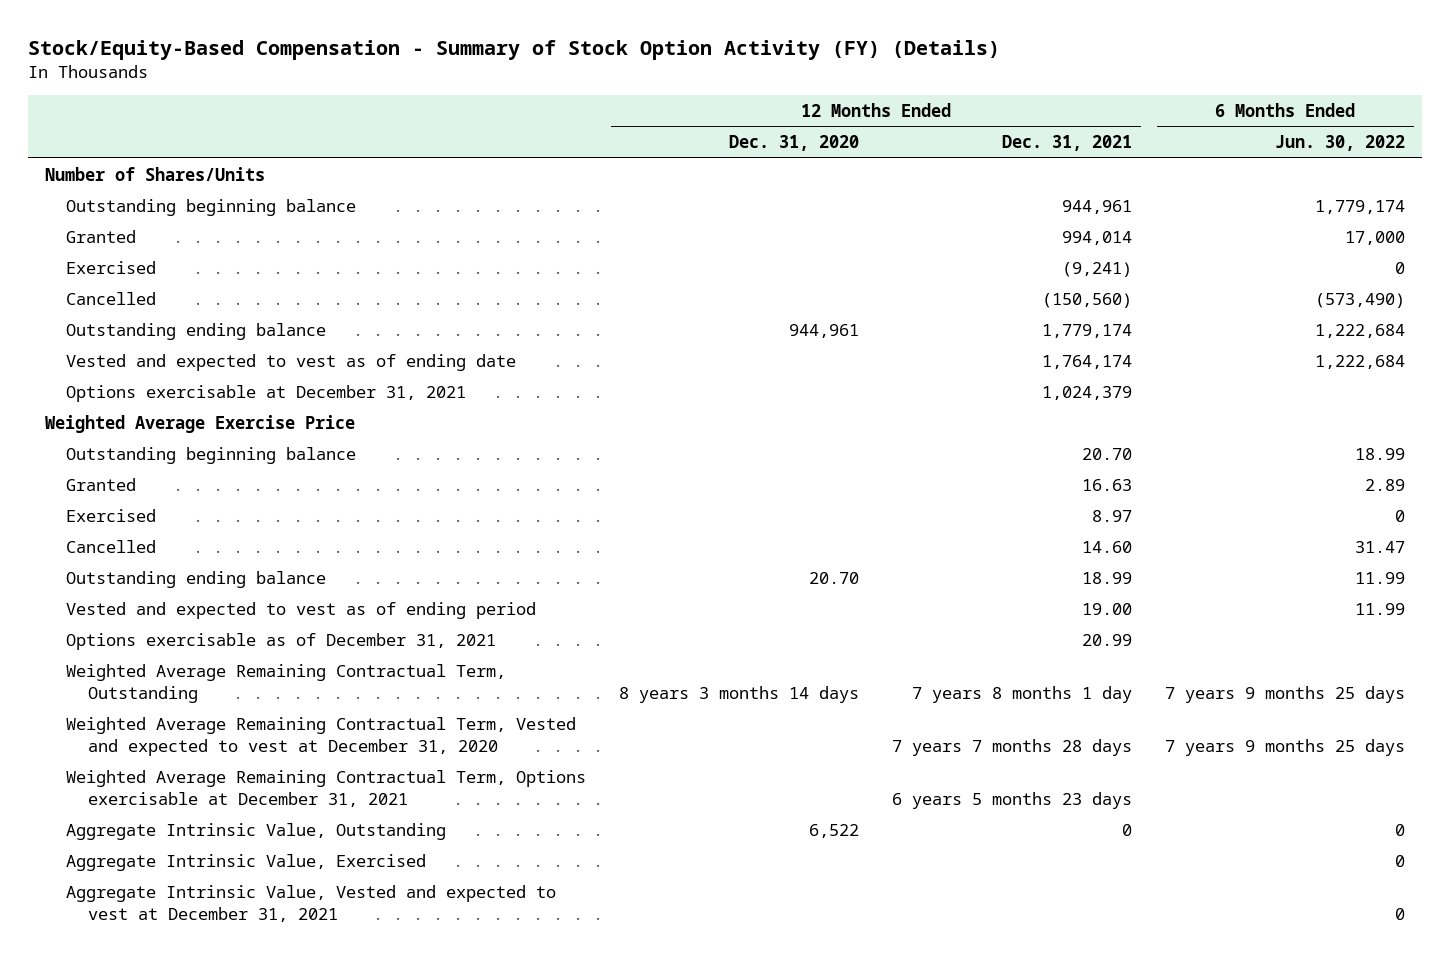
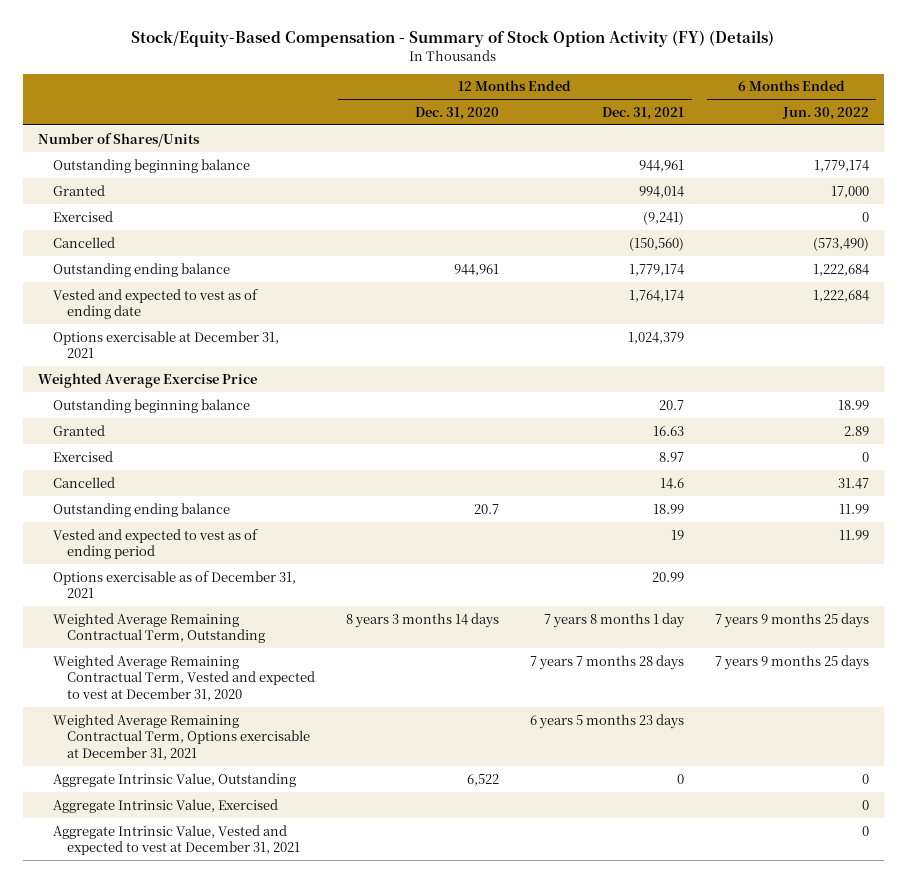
- Outstanding beginning balance | | 20.70 | 18.99
+ Outstanding beginning balance | | 20.7 | 18.99
- Cancelled | | 14.60 | 31.47
- Outstanding ending balance | 20.70 | 18.99 | 11.99
- Vested and expected to vest as of ending period | | 19.00 | 11.99
+ Cancelled | | 14.6 | 31.47
+ Outstanding ending balance | 20.7 | 18.99 | 11.99
+ Vested and expected to vest as of ending period | | 19 | 11.99

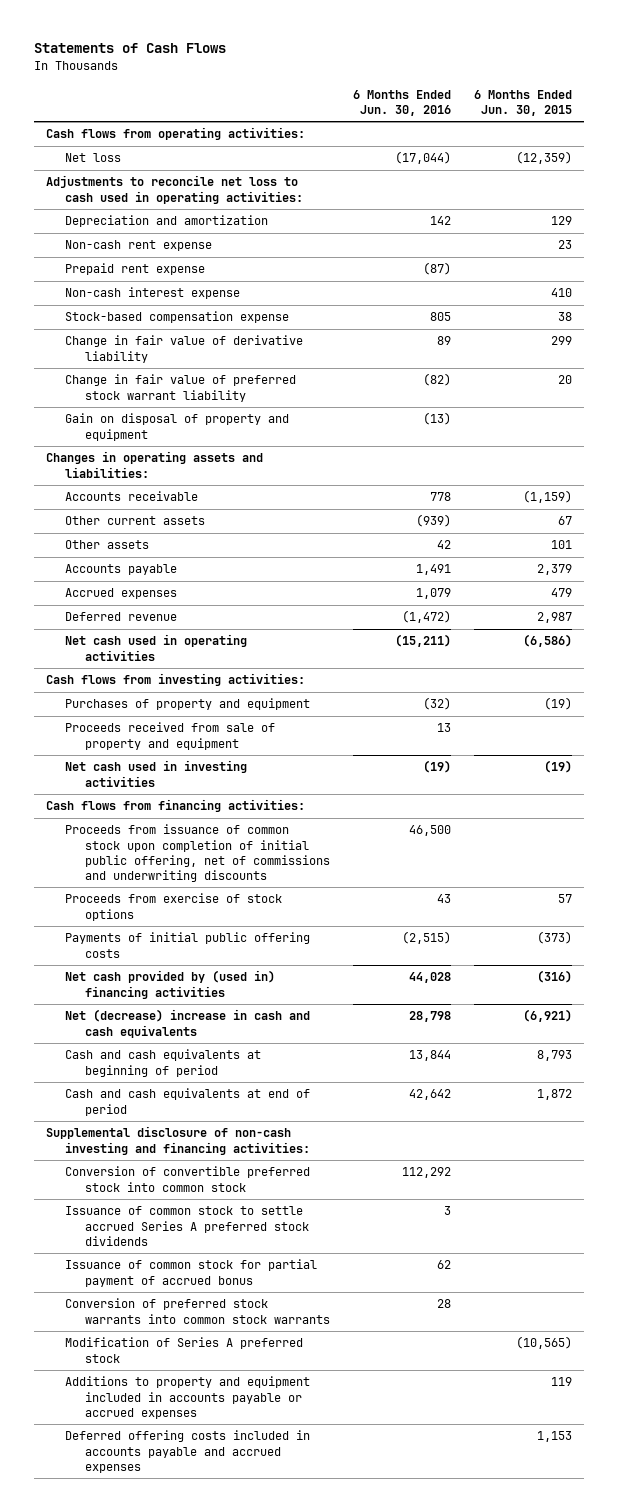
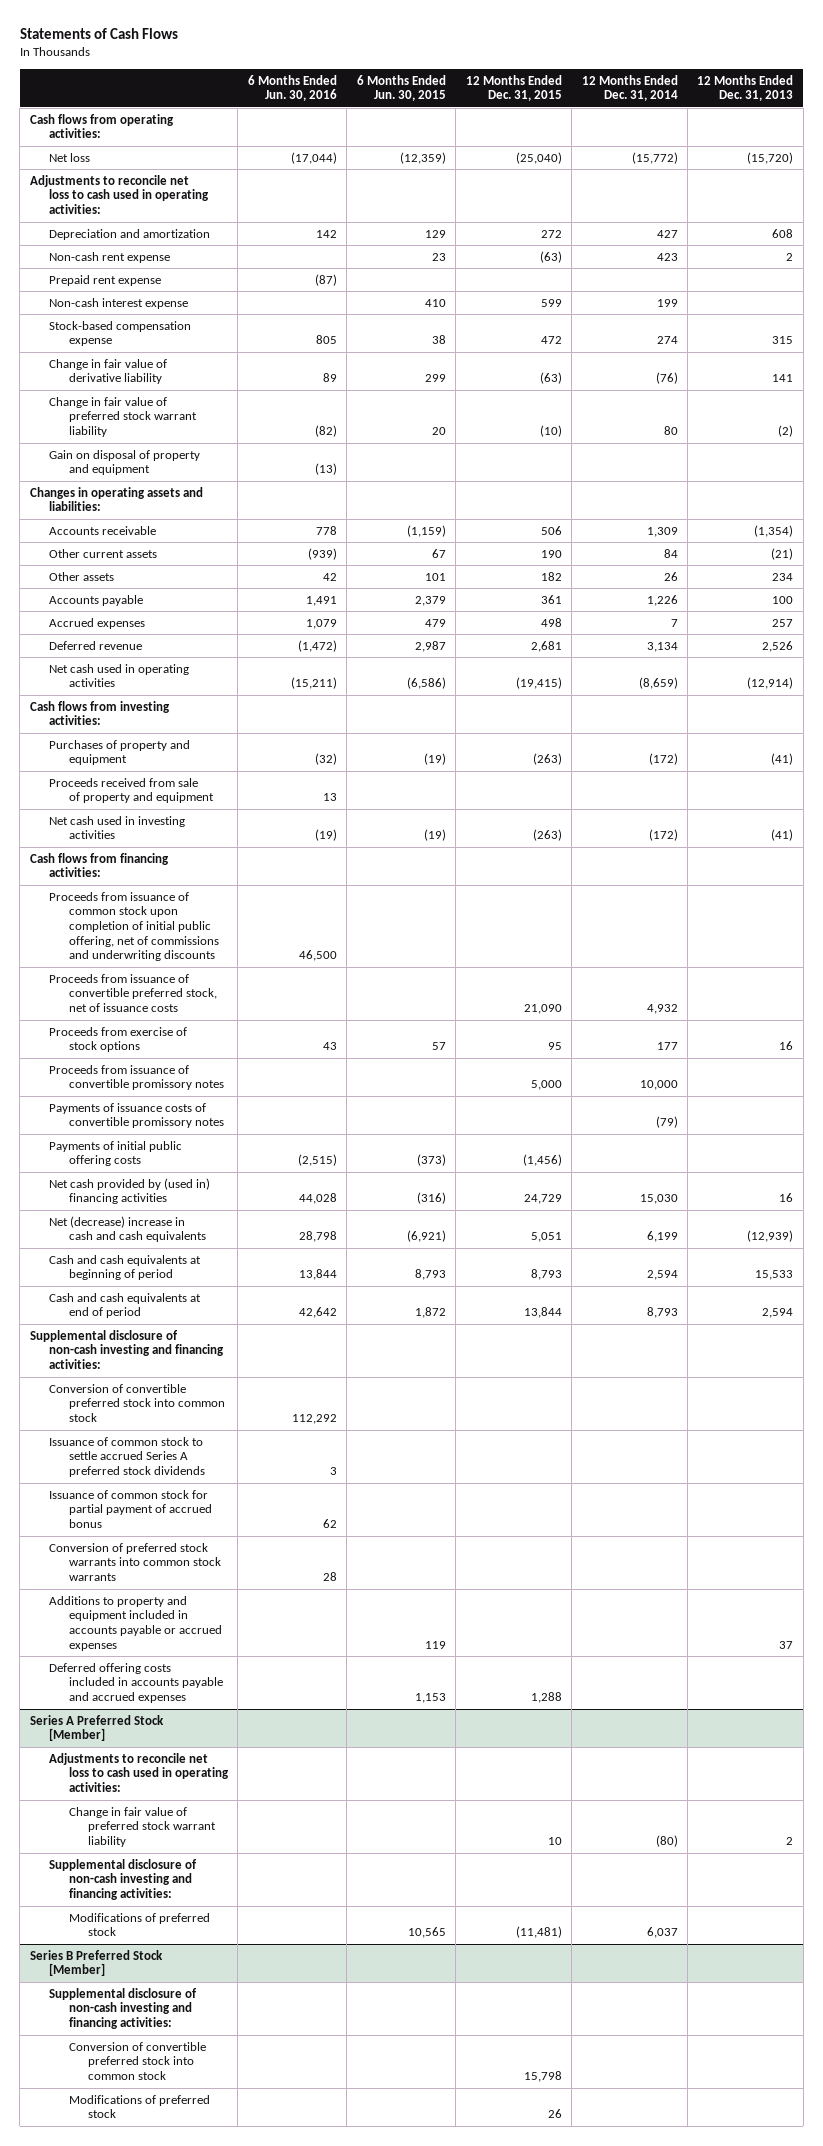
- | 6 Months Ended Jun. 30, 2016 | 6 Months Ended Jun. 30, 2015
+ | 6 Months Ended Jun. 30, 2016 | 6 Months Ended Jun. 30, 2015 | 12 Months Ended Dec. 31, 2015 | 12 Months Ended Dec. 31, 2014 | 12 Months Ended Dec. 31, 2013
+ Proceeds from issuance of convertible preferred stock, net of issuance costs | | | 21,090 | 4,932 |
+ Proceeds from issuance of convertible promissory notes | | | 5,000 | 10,000 |
+ Payments of issuance costs of convertible promissory notes | | | | (79) |
- Modification of Series A preferred stock | | (10,565)
+ Series A Preferred Stock [Member]
+ Adjustments to reconcile net loss to cash used in operating activities:
+ Change in fair value of preferred stock warrant liability | | | 10 | (80) | 2
+ Supplemental disclosure of non-cash investing and financing activities:
+ Modifications of preferred stock | | 10,565 | (11,481) | 6,037 |
+ Series B Preferred Stock [Member]
+ Supplemental disclosure of non-cash investing and financing activities:
+ Conversion of convertible preferred stock into common stock | | | 15,798 | |
+ Modifications of preferred stock | | | 26 | |

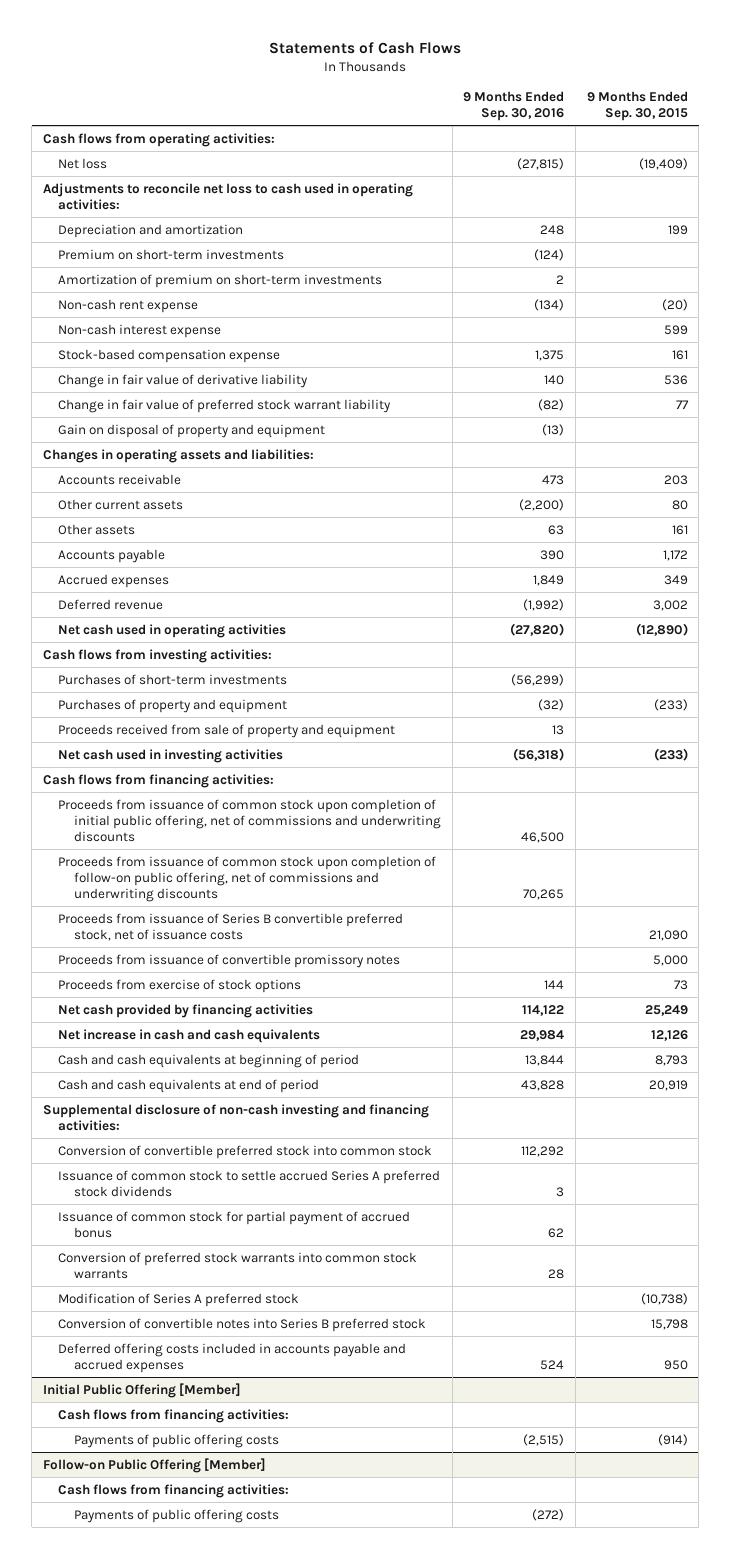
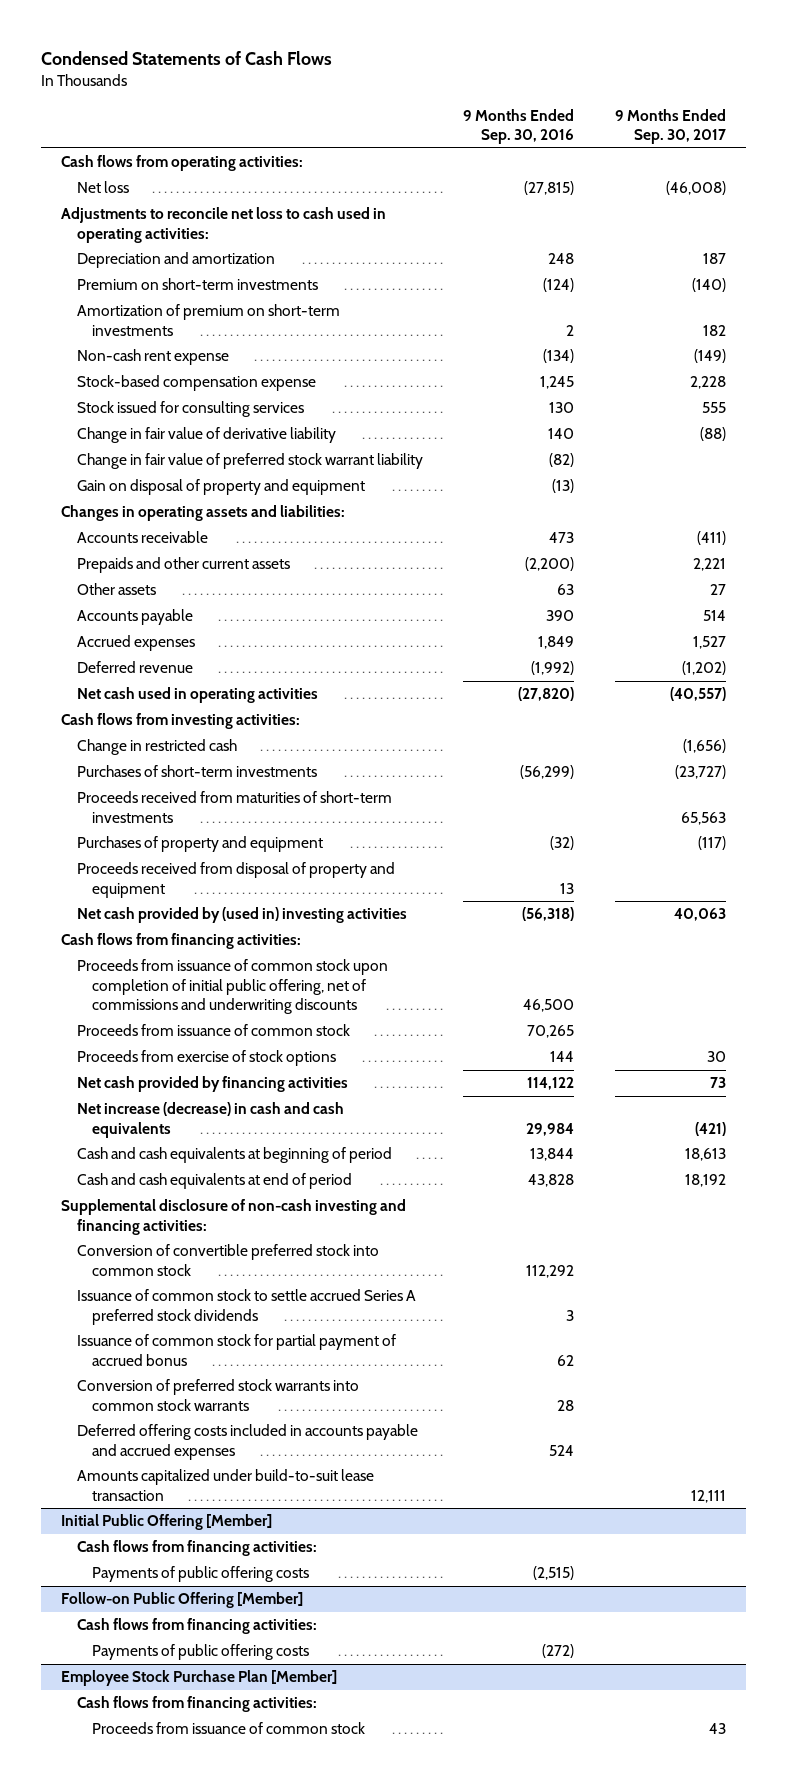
- Statements of Cash Flows
+ Condensed Statements of Cash Flows
- | 9 Months Ended Sep. 30, 2016 | 9 Months Ended Sep. 30, 2015
+ | 9 Months Ended Sep. 30, 2016 | 9 Months Ended Sep. 30, 2017
- Non-cash interest expense | | 599
- Stock-based compensation expense | 1,375 | 161
+ Stock-based compensation expense | 1,245 | 2,228
+ Stock issued for consulting services | 130 | 555
- Other current assets | (2,200) | 80
+ Prepaids and other current assets | (2,200) | 2,221
+ Change in restricted cash | | (1,656)
+ Proceeds received from maturities of short-term investments | | 65,563
- Proceeds received from sale of property and equipment | 13 |
- Net cash used in investing activities | (56,318) | (233)
+ Proceeds received from disposal of property and equipment | 13 |
+ Net cash provided by (used in) investing activities | (56,318) | 40,063
- Proceeds from issuance of common stock upon completion of follow-on public offering, net of commissions and underwriting discounts | 70,265 |
- Proceeds from issuance of Series B convertible preferred stock, net of issuance costs | | 21,090
- Proceeds from issuance of convertible promissory notes | | 5,000
+ Proceeds from issuance of common stock | 70,265 |
- Net increase in cash and cash equivalents | 29,984 | 12,126
+ Net increase (decrease) in cash and cash equivalents | 29,984 | (421)
- Modification of Series A preferred stock | | (10,738)
- Conversion of convertible notes into Series B preferred stock | | 15,798
+ Amounts capitalized under build-to-suit lease transaction | | 12,111
+ Employee Stock Purchase Plan [Member]
+ Cash flows from financing activities:
+ Proceeds from issuance of common stock | | 43

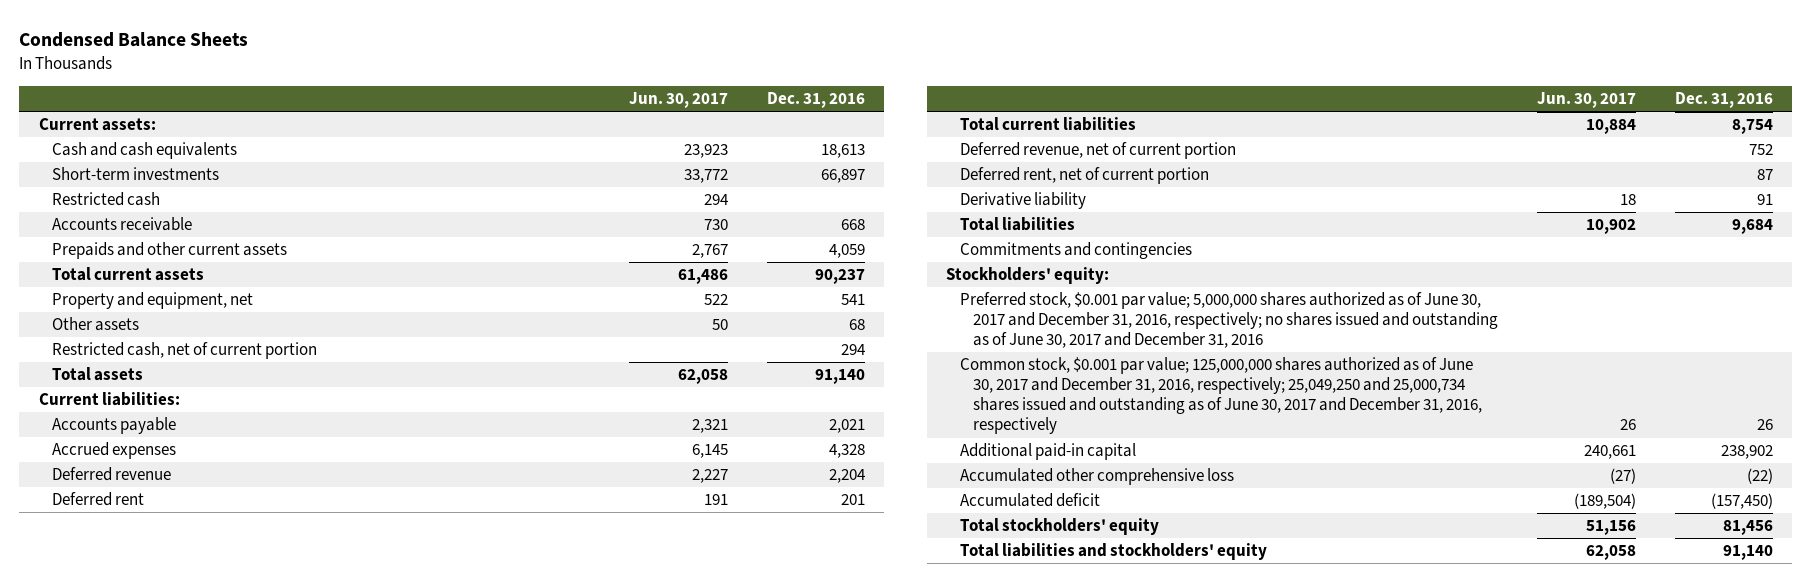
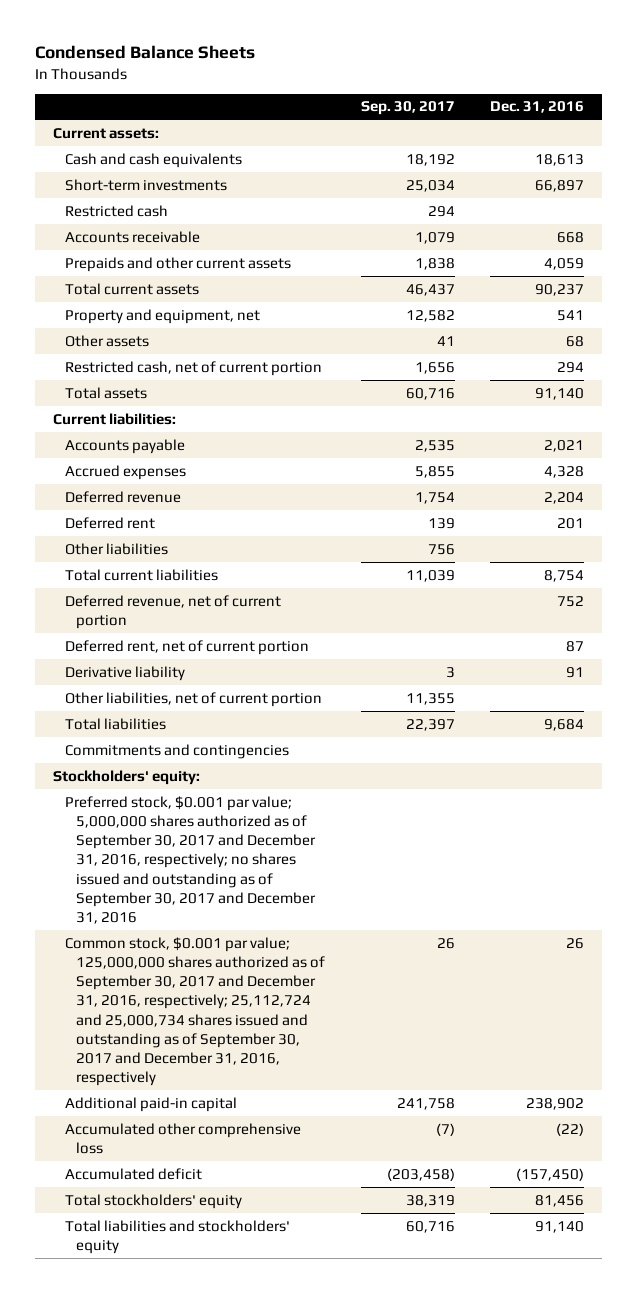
- | Jun. 30, 2017 | Dec. 31, 2016
+ | Sep. 30, 2017 | Dec. 31, 2016
+ Other liabilities | 756 |
+ Other liabilities, net of current portion | 11,355 |
- Preferred stock, $0.001 par value; 5,000,000 shares authorized as of June 30, 2017 and December 31, 2016, respectively; no shares issued and outstanding as of June 30, 2017 and December 31, 2016
- Common stock, $0.001 par value; 125,000,000 shares authorized as of June 30, 2017 and December 31, 2016, respectively; 25,049,250 and 25,000,734 shares issued and outstanding as of June 30, 2017 and December 31, 2016, respectively | 26 | 26
+ Preferred stock, $0.001 par value; 5,000,000 shares authorized as of September 30, 2017 and December 31, 2016, respectively; no shares issued and outstanding as of September 30, 2017 and December 31, 2016
+ Common stock, $0.001 par value; 125,000,000 shares authorized as of September 30, 2017 and December 31, 2016, respectively; 25,112,724 and 25,000,734 shares issued and outstanding as of September 30, 2017 and December 31, 2016, respectively | 26 | 26

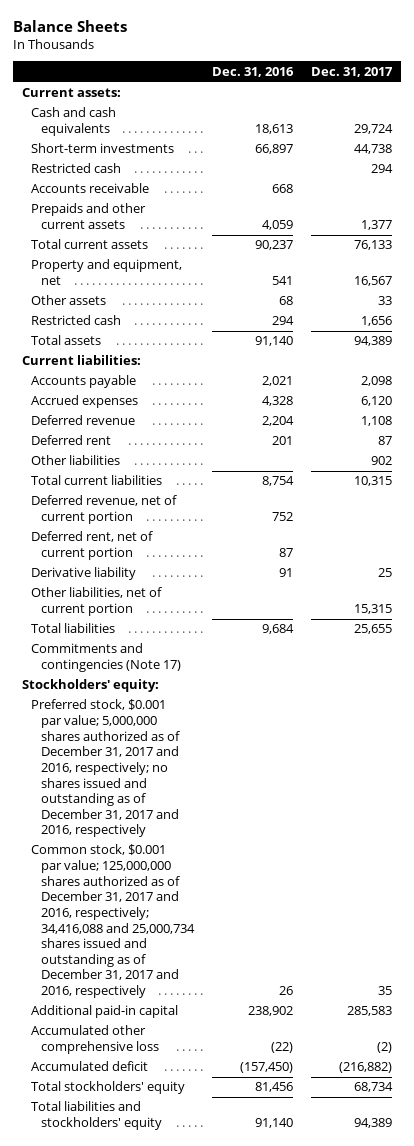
- Condensed Balance Sheets
+ Balance Sheets
- | Sep. 30, 2017 | Dec. 31, 2016
+ | Dec. 31, 2016 | Dec. 31, 2017
- Restricted cash, net of current portion | 1,656 | 294
+ Restricted cash | 294 | 1,656
- Commitments and contingencies
+ Commitments and contingencies (Note 17)
- Preferred stock, $0.001 par value; 5,000,000 shares authorized as of September 30, 2017 and December 31, 2016, respectively; no shares issued and outstanding as of September 30, 2017 and December 31, 2016
- Common stock, $0.001 par value; 125,000,000 shares authorized as of September 30, 2017 and December 31, 2016, respectively; 25,112,724 and 25,000,734 shares issued and outstanding as of September 30, 2017 and December 31, 2016, respectively | 26 | 26
+ Preferred stock, $0.001 par value; 5,000,000 shares authorized as of December 31, 2017 and 2016, respectively; no shares issued and outstanding as of December 31, 2017 and 2016, respectively
+ Common stock, $0.001 par value; 125,000,000 shares authorized as of December 31, 2017 and 2016, respectively; 34,416,088 and 25,000,734 shares issued and outstanding as of December 31, 2017 and 2016, respectively | 26 | 35

